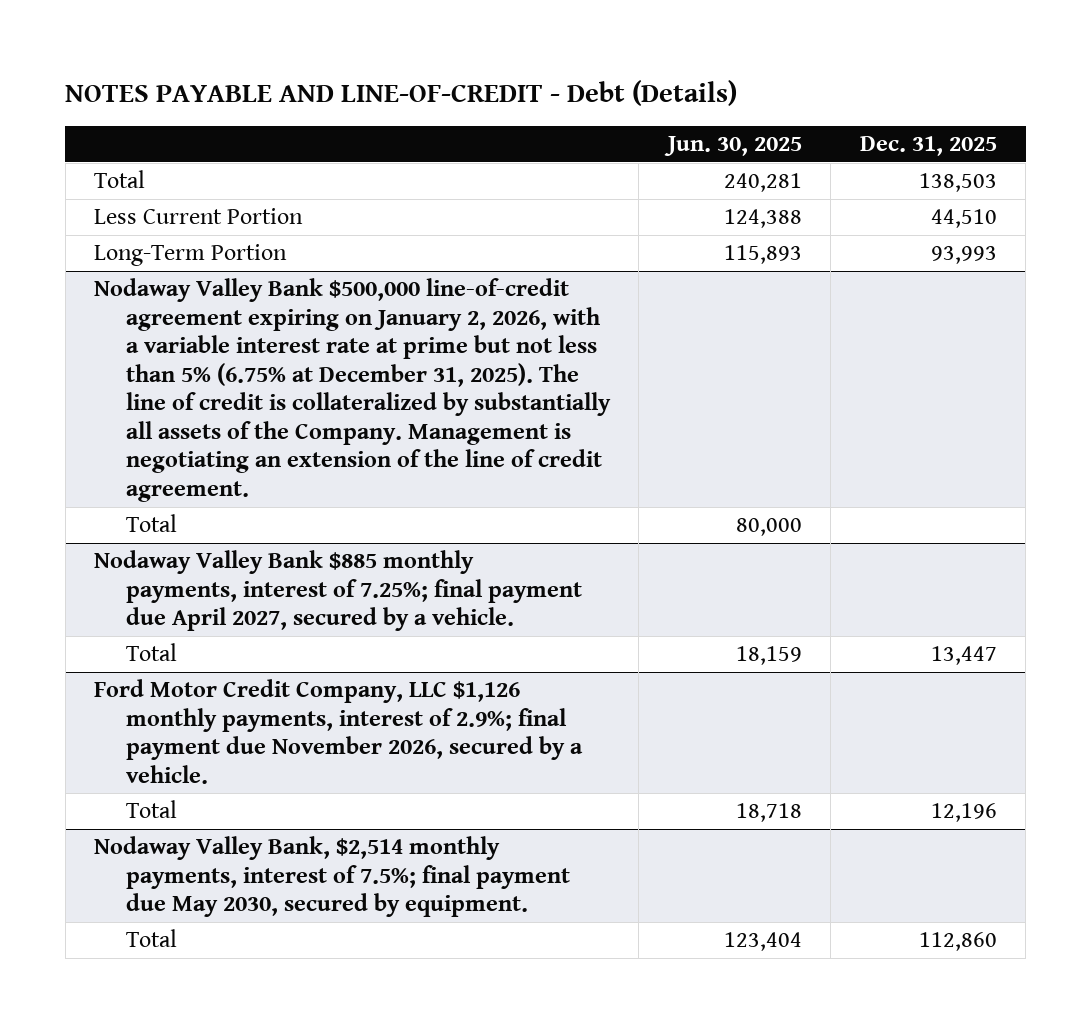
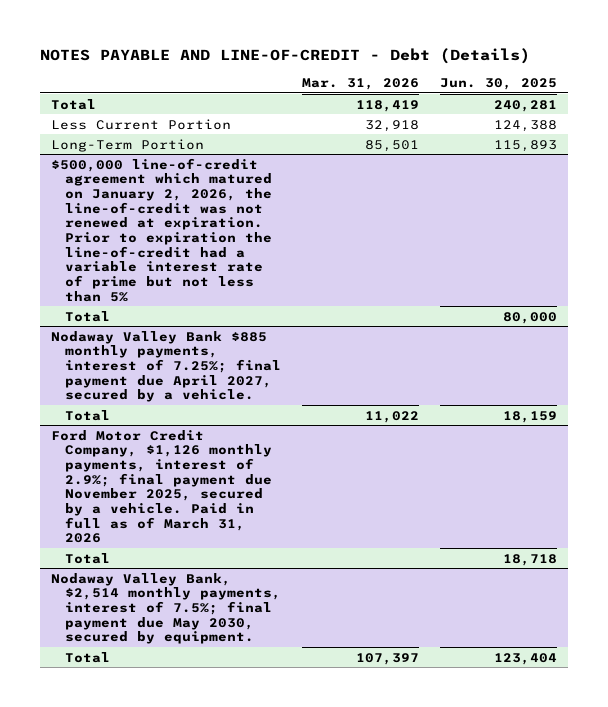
- | Jun. 30, 2025 | Dec. 31, 2025
+ | Mar. 31, 2026 | Jun. 30, 2025
- Nodaway Valley Bank $500,000 line-of-credit agreement expiring on January 2, 2026, with a variable interest rate at prime but not less than 5% (6.75% at December 31, 2025). The line of credit is collateralized by substantially all assets of the Company. Management is negotiating an extension of the line of credit agreement.
+ $500,000 line-of-credit agreement which matured on January 2, 2026, the line-of-credit was not renewed at expiration. Prior to expiration the line-of-credit had a variable interest rate of prime but not less than 5%
- Ford Motor Credit Company, LLC $1,126 monthly payments, interest of 2.9%; final payment due November 2026, secured by a vehicle.
+ Ford Motor Credit Company, $1,126 monthly payments, interest of 2.9%; final payment due November 2025, secured by a vehicle. Paid in full as of March 31, 2026

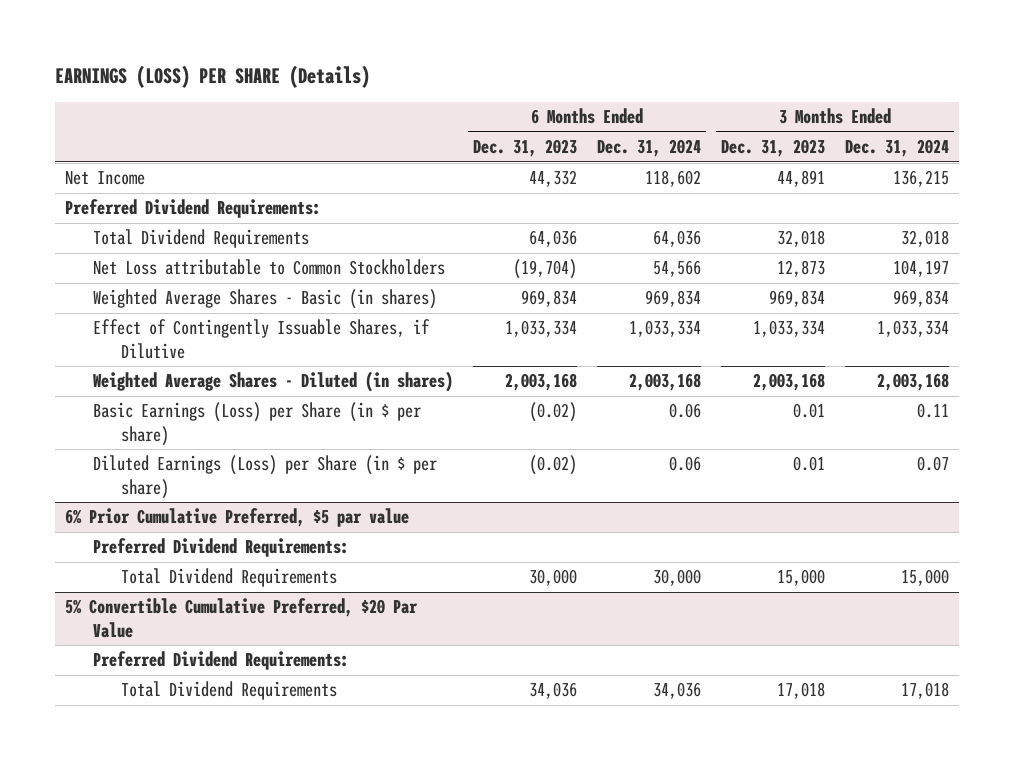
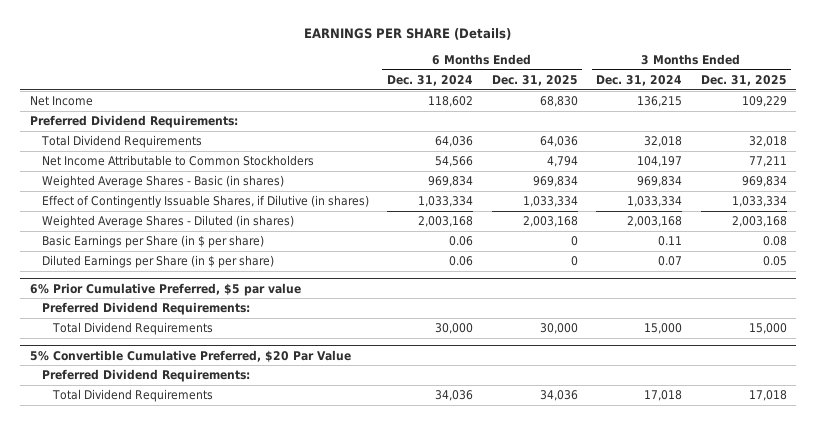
- EARNINGS (LOSS) PER SHARE (Details)
+ EARNINGS PER SHARE (Details)
- | 6 Months Ended Dec. 31, 2023 | 6 Months Ended Dec. 31, 2024 | 3 Months Ended Dec. 31, 2023 | 3 Months Ended Dec. 31, 2024
+ | 6 Months Ended Dec. 31, 2024 | 6 Months Ended Dec. 31, 2025 | 3 Months Ended Dec. 31, 2024 | 3 Months Ended Dec. 31, 2025
- Net Loss attributable to Common Stockholders | (19,704) | 54,566 | 12,873 | 104,197
+ Net Income Attributable to Common Stockholders | 54,566 | 4,794 | 104,197 | 77,211
- Effect of Contingently Issuable Shares, if Dilutive | 1,033,334 | 1,033,334 | 1,033,334 | 1,033,334
+ Effect of Contingently Issuable Shares, if Dilutive (in shares) | 1,033,334 | 1,033,334 | 1,033,334 | 1,033,334
- Basic Earnings (Loss) per Share (in $ per share) | (0.02) | 0.06 | 0.01 | 0.11
- Diluted Earnings (Loss) per Share (in $ per share) | (0.02) | 0.06 | 0.01 | 0.07
+ Basic Earnings per Share (in $ per share) | 0.06 | 0 | 0.11 | 0.08
+ Diluted Earnings per Share (in $ per share) | 0.06 | 0 | 0.07 | 0.05

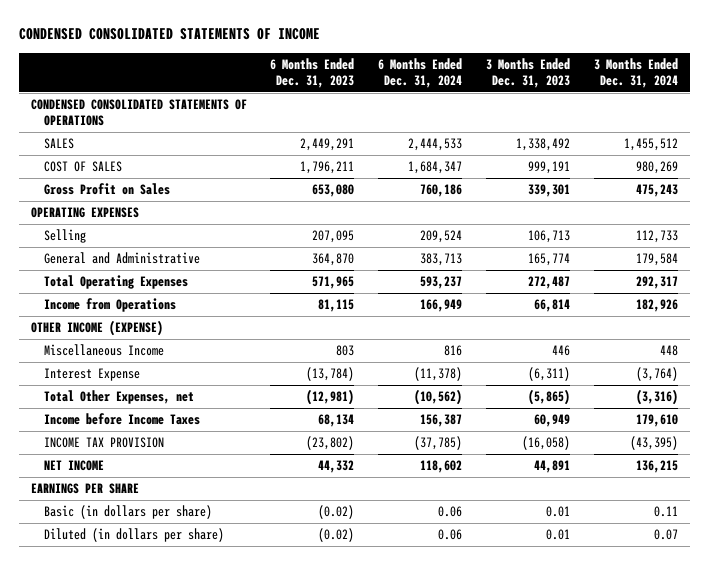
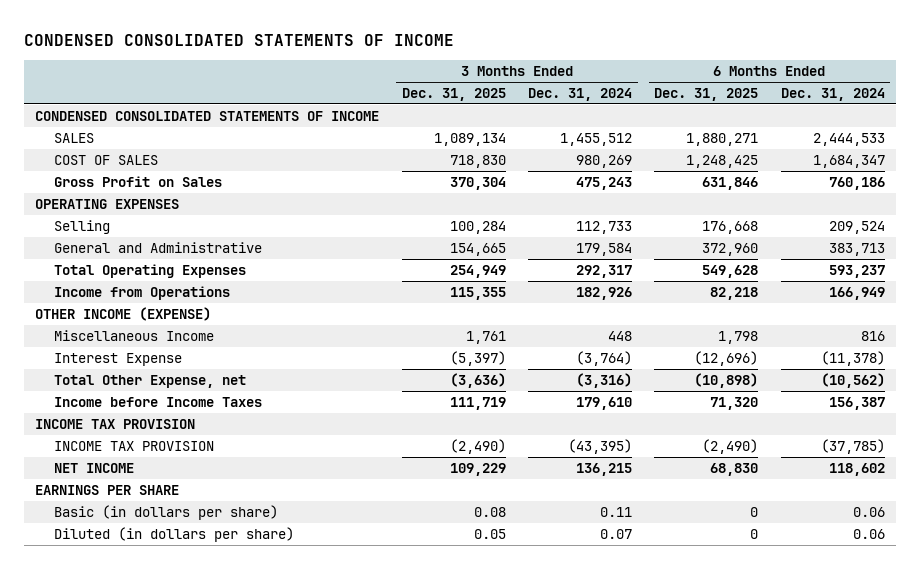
- | 6 Months Ended Dec. 31, 2023 | 6 Months Ended Dec. 31, 2024 | 3 Months Ended Dec. 31, 2023 | 3 Months Ended Dec. 31, 2024
+ | 3 Months Ended Dec. 31, 2025 | 3 Months Ended Dec. 31, 2024 | 6 Months Ended Dec. 31, 2025 | 6 Months Ended Dec. 31, 2024
- CONDENSED CONSOLIDATED STATEMENTS OF OPERATIONS
+ CONDENSED CONSOLIDATED STATEMENTS OF INCOME
- Total Other Expenses, net | (12,981) | (10,562) | (5,865) | (3,316)
+ Total Other Expense, net | (3,636) | (3,316) | (10,898) | (10,562)
+ INCOME TAX PROVISION

